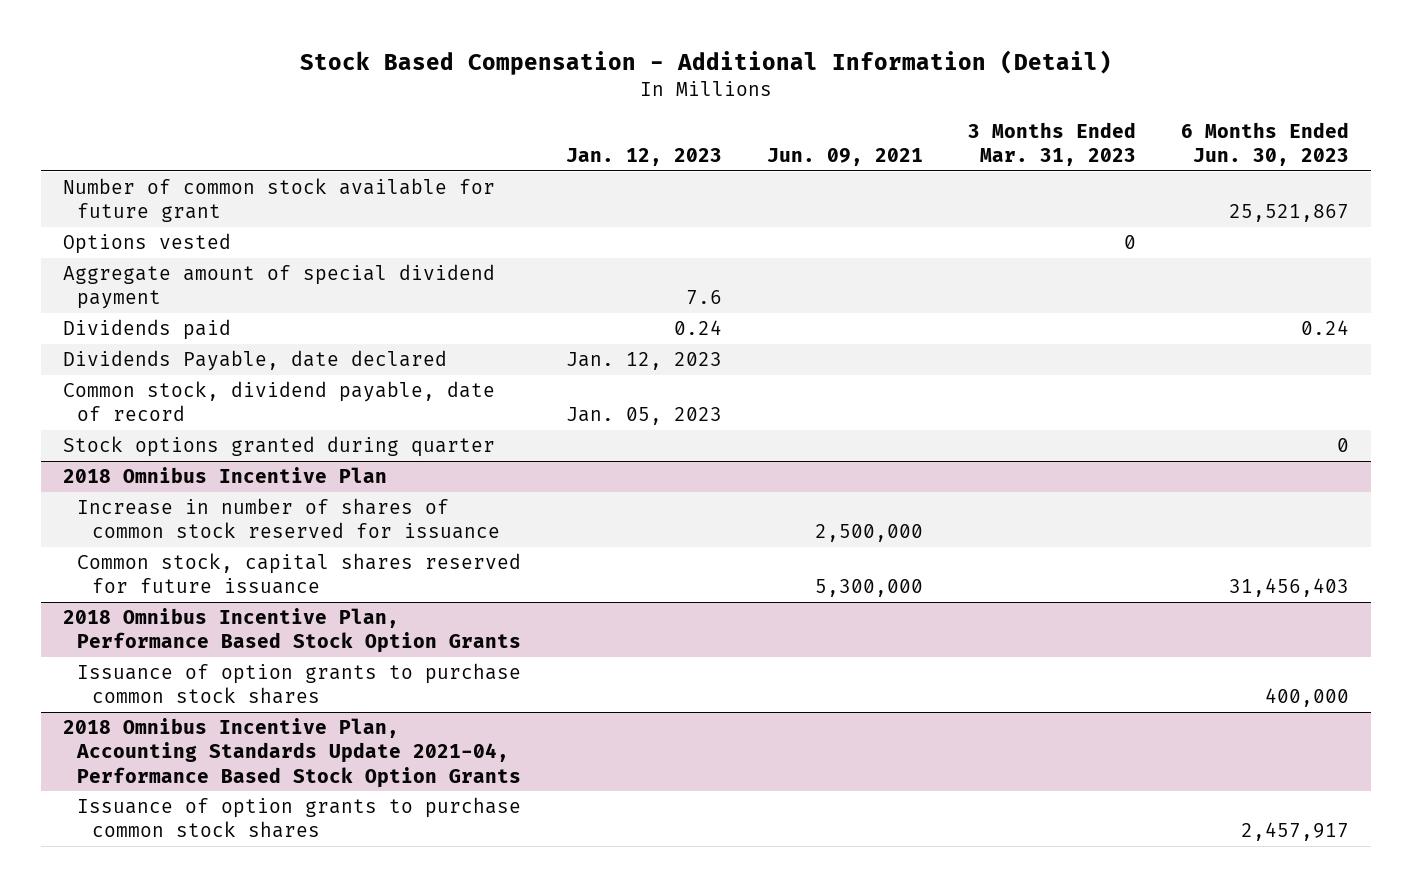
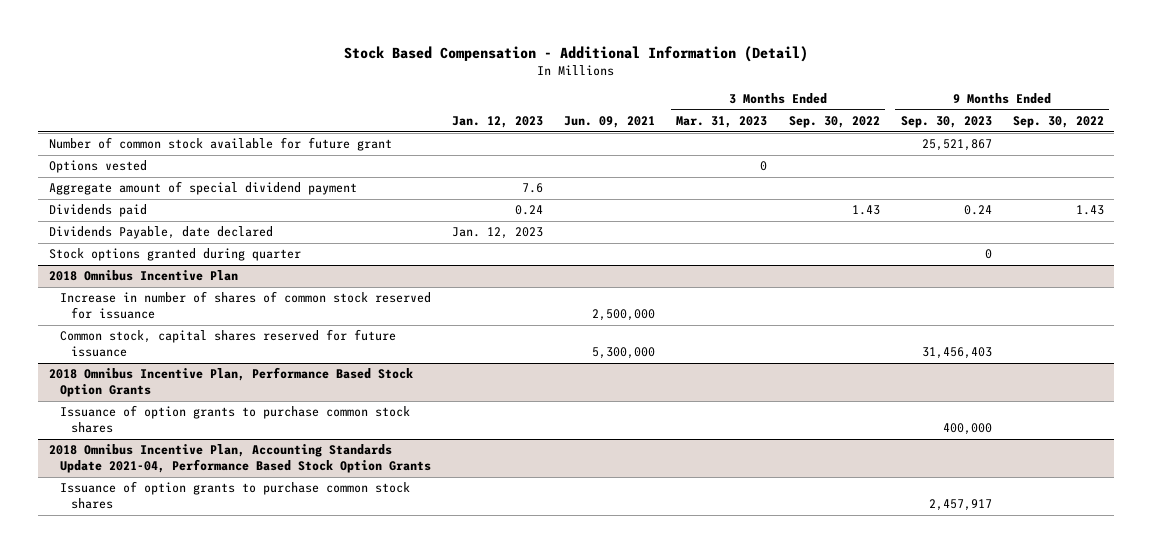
- | Jan. 12, 2023 | Jun. 09, 2021 | 3 Months Ended Mar. 31, 2023 | 6 Months Ended Jun. 30, 2023
+ | Jan. 12, 2023 | Jun. 09, 2021 | 3 Months Ended Mar. 31, 2023 | 3 Months Ended Sep. 30, 2022 | 9 Months Ended Sep. 30, 2023 | 9 Months Ended Sep. 30, 2022
- Common stock, dividend payable, date of record | Jan. 05, 2023 | | |

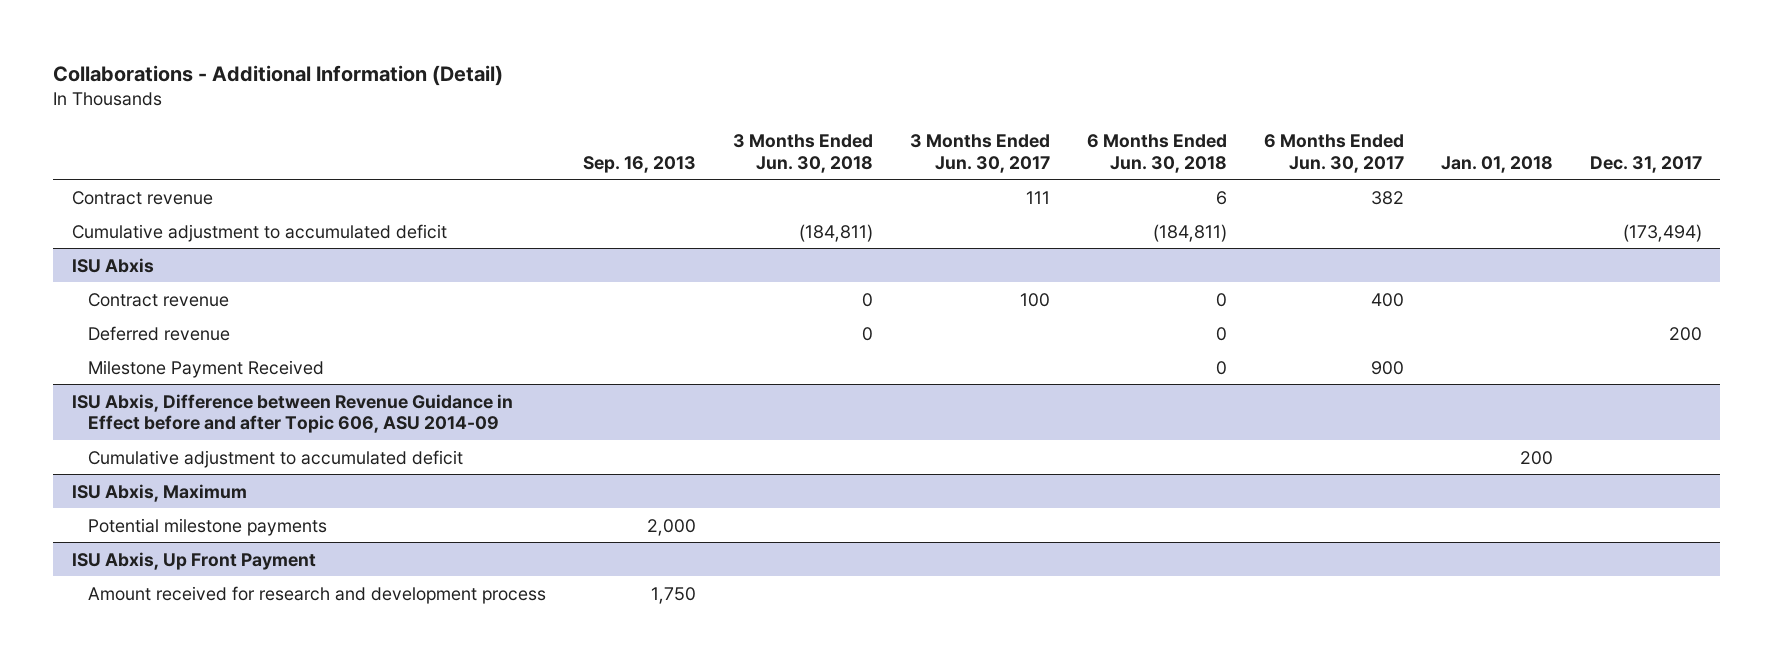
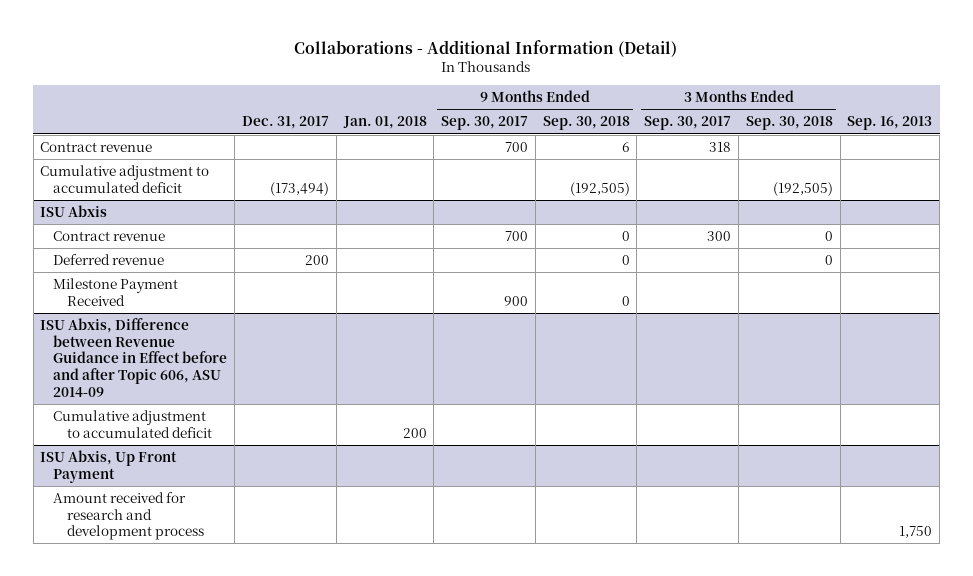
- | Sep. 16, 2013 | 3 Months Ended Jun. 30, 2018 | 3 Months Ended Jun. 30, 2017 | 6 Months Ended Jun. 30, 2018 | 6 Months Ended Jun. 30, 2017 | Jan. 01, 2018 | Dec. 31, 2017
+ | Dec. 31, 2017 | Jan. 01, 2018 | 9 Months Ended Sep. 30, 2017 | 9 Months Ended Sep. 30, 2018 | 3 Months Ended Sep. 30, 2017 | 3 Months Ended Sep. 30, 2018 | Sep. 16, 2013
- ISU Abxis, Maximum
- Potential milestone payments | 2,000 | | | | | |

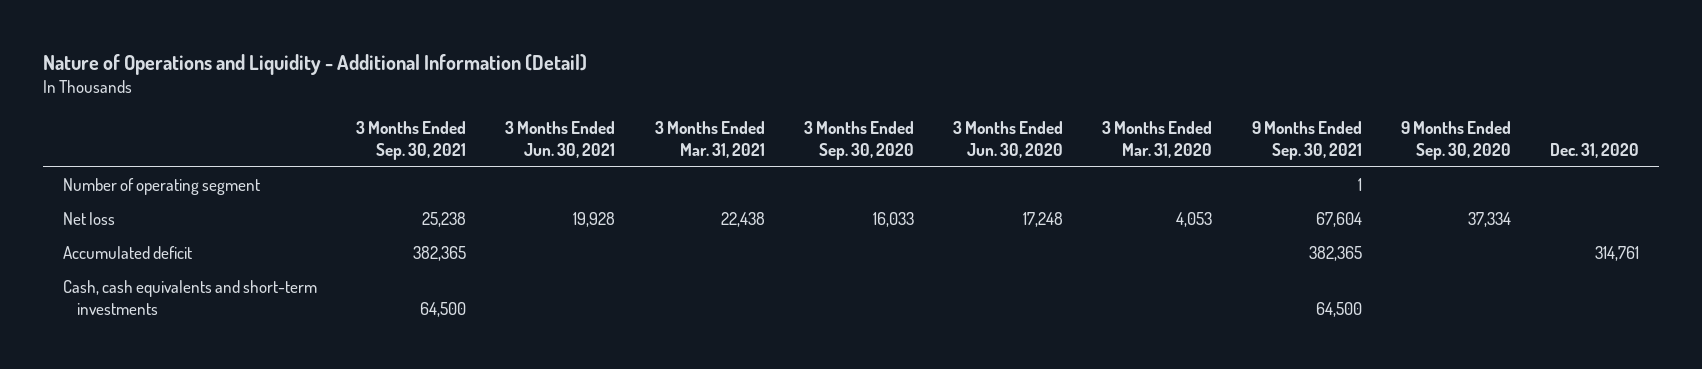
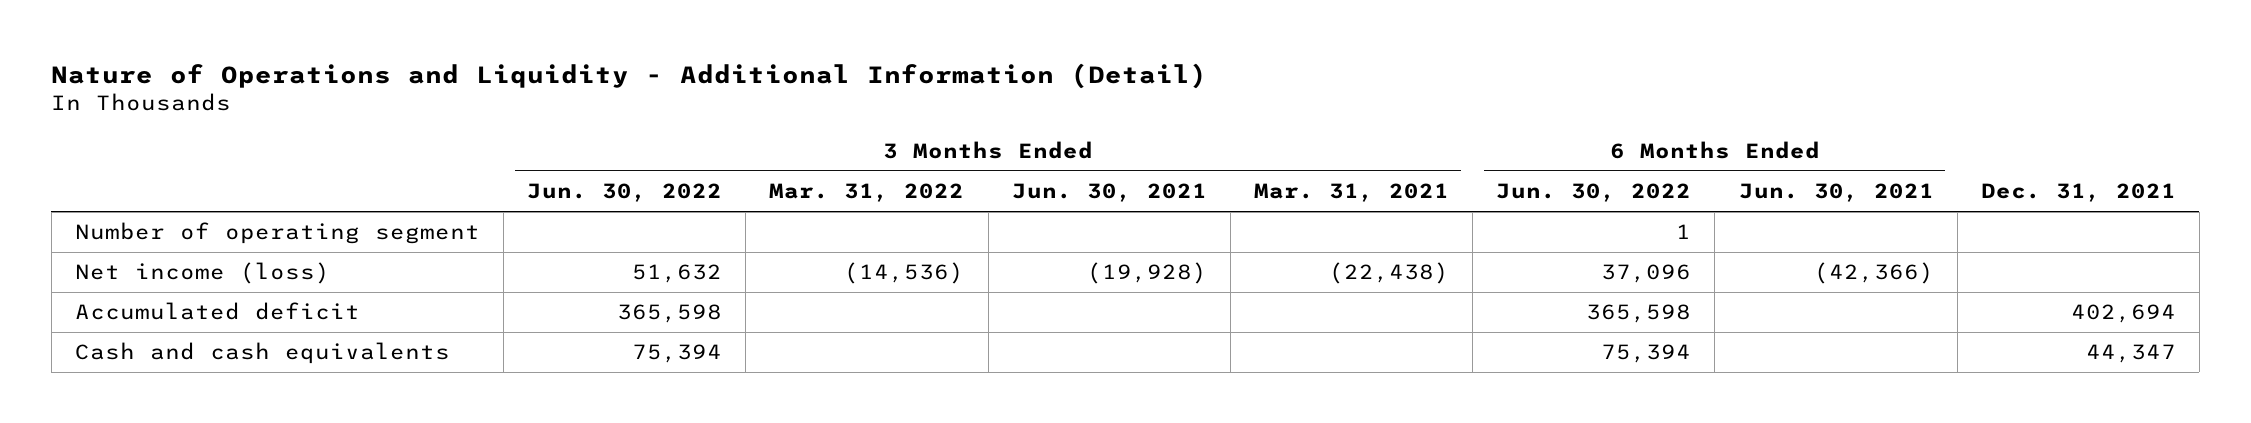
- | 3 Months Ended Sep. 30, 2021 | 3 Months Ended Jun. 30, 2021 | 3 Months Ended Mar. 31, 2021 | 3 Months Ended Sep. 30, 2020 | 3 Months Ended Jun. 30, 2020 | 3 Months Ended Mar. 31, 2020 | 9 Months Ended Sep. 30, 2021 | 9 Months Ended Sep. 30, 2020 | Dec. 31, 2020
+ | 3 Months Ended Jun. 30, 2022 | 3 Months Ended Mar. 31, 2022 | 3 Months Ended Jun. 30, 2021 | 3 Months Ended Mar. 31, 2021 | 6 Months Ended Jun. 30, 2022 | 6 Months Ended Jun. 30, 2021 | Dec. 31, 2021
- Net loss | 25,238 | 19,928 | 22,438 | 16,033 | 17,248 | 4,053 | 67,604 | 37,334 |
+ Net income (loss) | 51,632 | (14,536) | (19,928) | (22,438) | 37,096 | (42,366) |
- Cash, cash equivalents and short-term investments | 64,500 | | | | | | 64,500 | |
+ Cash and cash equivalents | 75,394 | | | | 75,394 | | 44,347

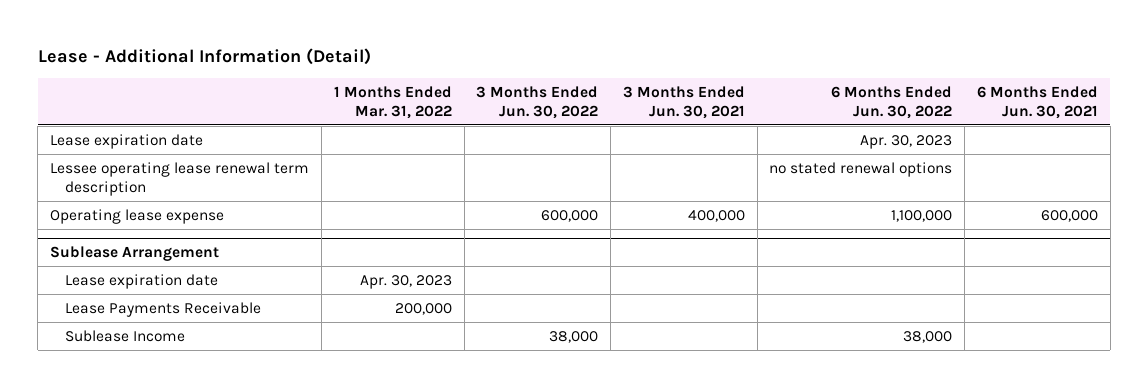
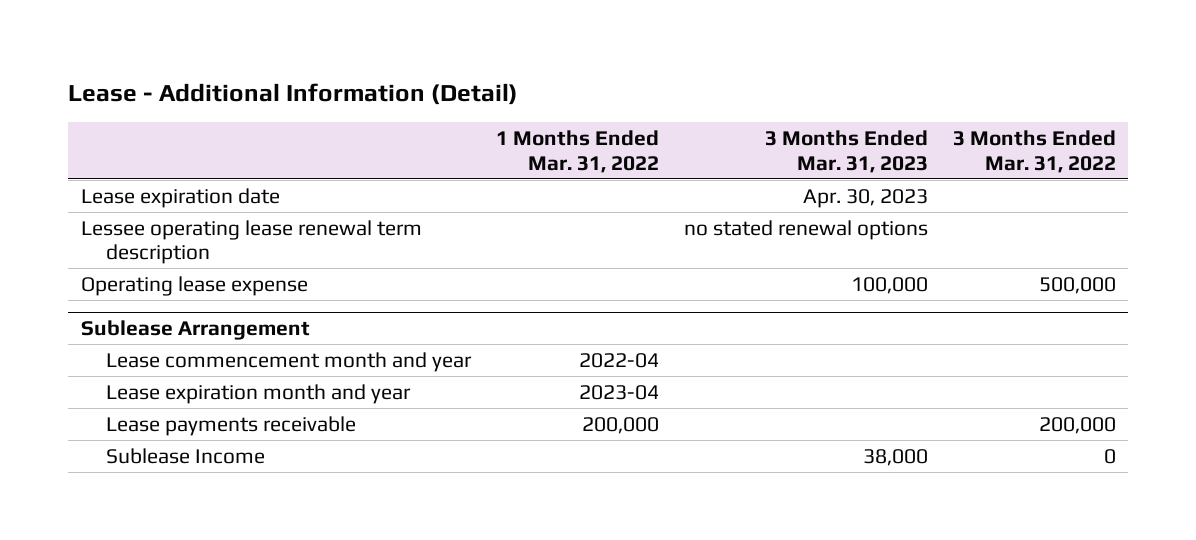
- | 1 Months Ended Mar. 31, 2022 | 3 Months Ended Jun. 30, 2022 | 3 Months Ended Jun. 30, 2021 | 6 Months Ended Jun. 30, 2022 | 6 Months Ended Jun. 30, 2021
+ | 1 Months Ended Mar. 31, 2022 | 3 Months Ended Mar. 31, 2023 | 3 Months Ended Mar. 31, 2022
@ Sublease Arrangement
- Lease expiration date | Apr. 30, 2023 | | | |
- Lease Payments Receivable | 200,000 | | | |
+ Lease commencement month and year | 2022-04 | |
+ Lease expiration month and year | 2023-04 | |
+ Lease payments receivable | 200,000 | | 200,000

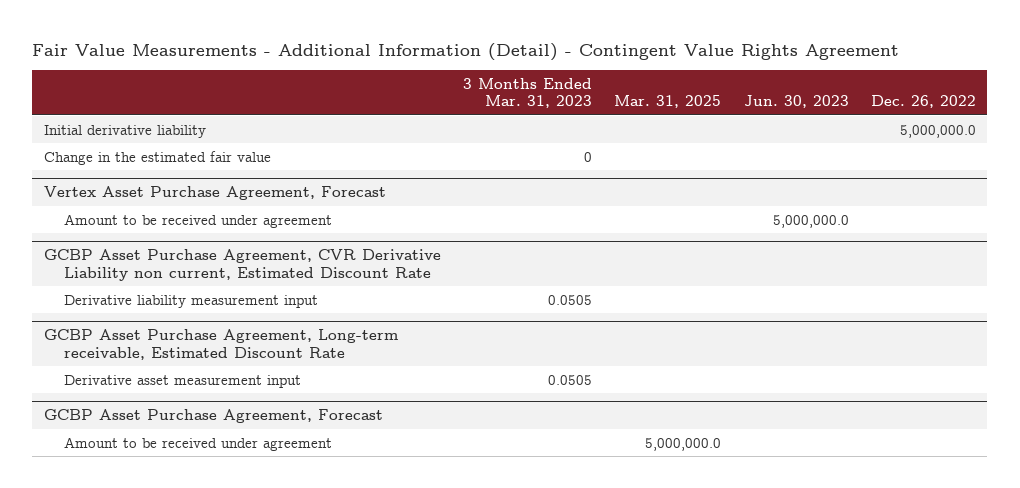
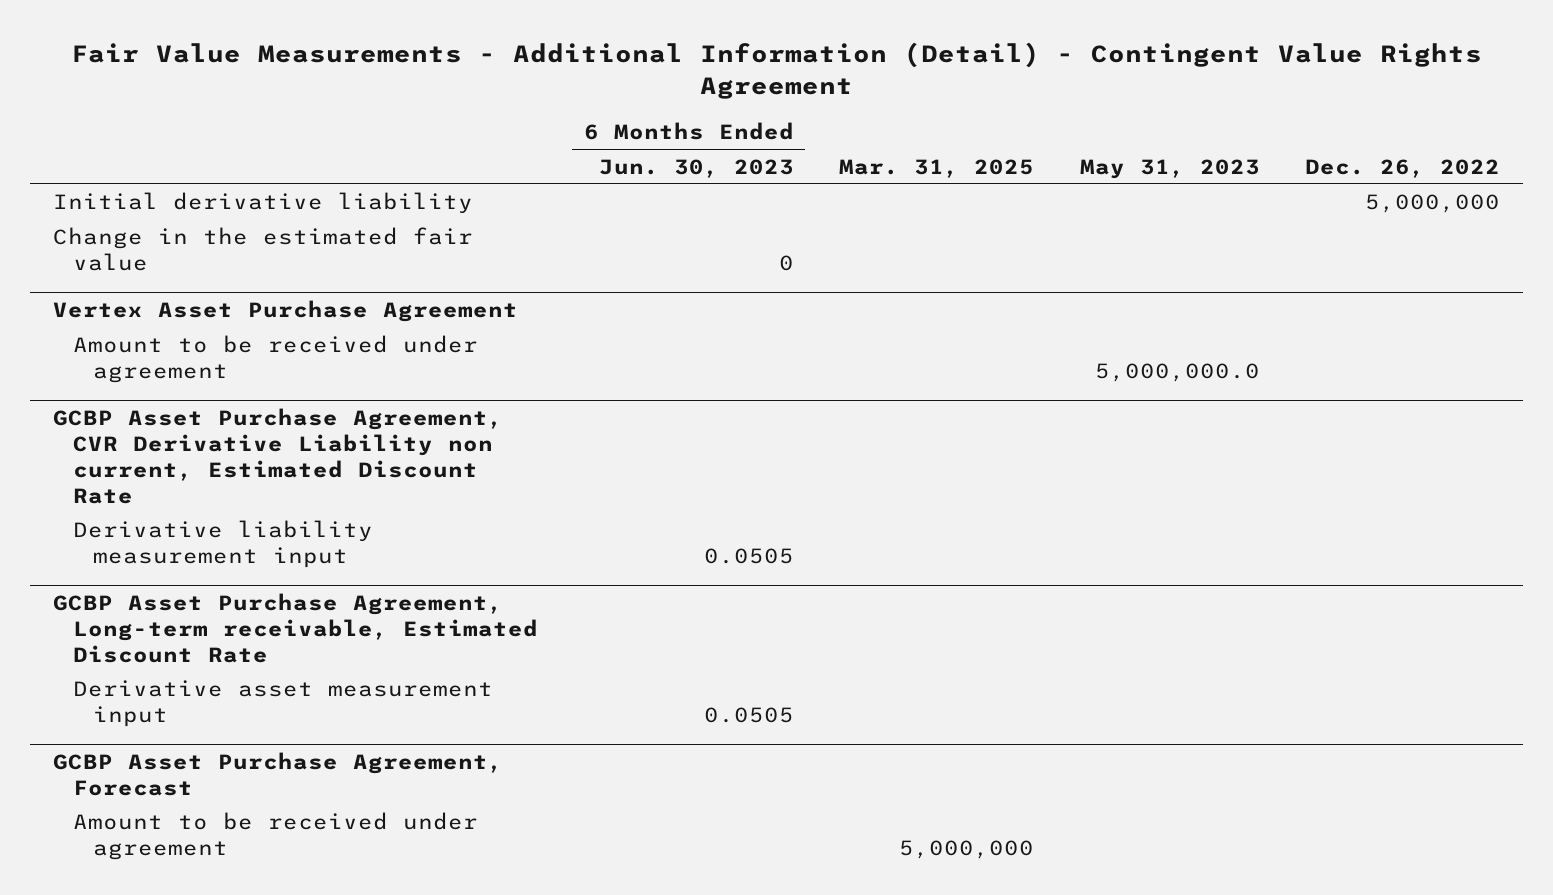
- | 3 Months Ended Mar. 31, 2023 | Mar. 31, 2025 | Jun. 30, 2023 | Dec. 26, 2022
+ | 6 Months Ended Jun. 30, 2023 | Mar. 31, 2025 | May 31, 2023 | Dec. 26, 2022
- Initial derivative liability | | | | 5,000,000.0
+ Initial derivative liability | | | | 5,000,000
- Vertex Asset Purchase Agreement, Forecast
+ Vertex Asset Purchase Agreement
@ GCBP Asset Purchase Agreement, Forecast
- Amount to be received under agreement | | 5,000,000.0 | |
+ Amount to be received under agreement | | 5,000,000 | |

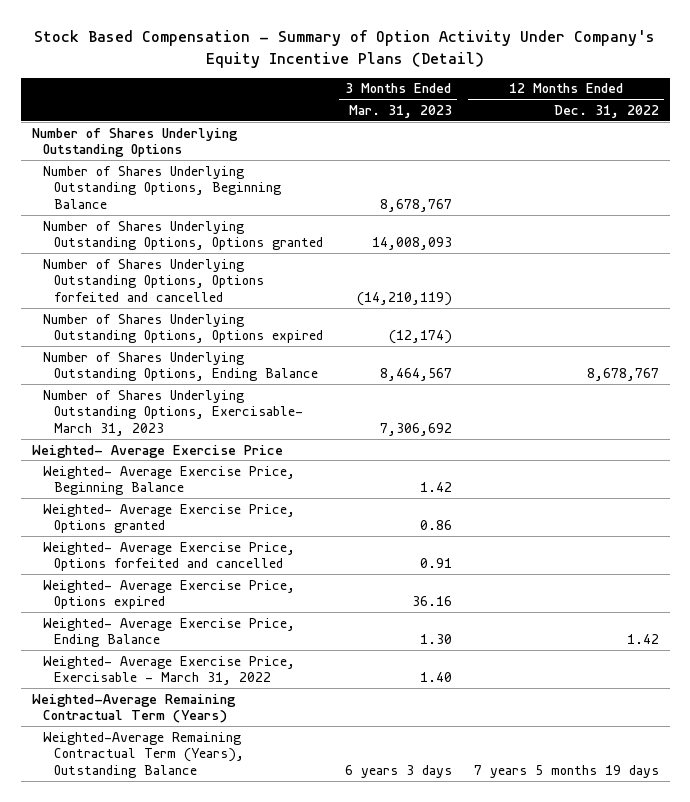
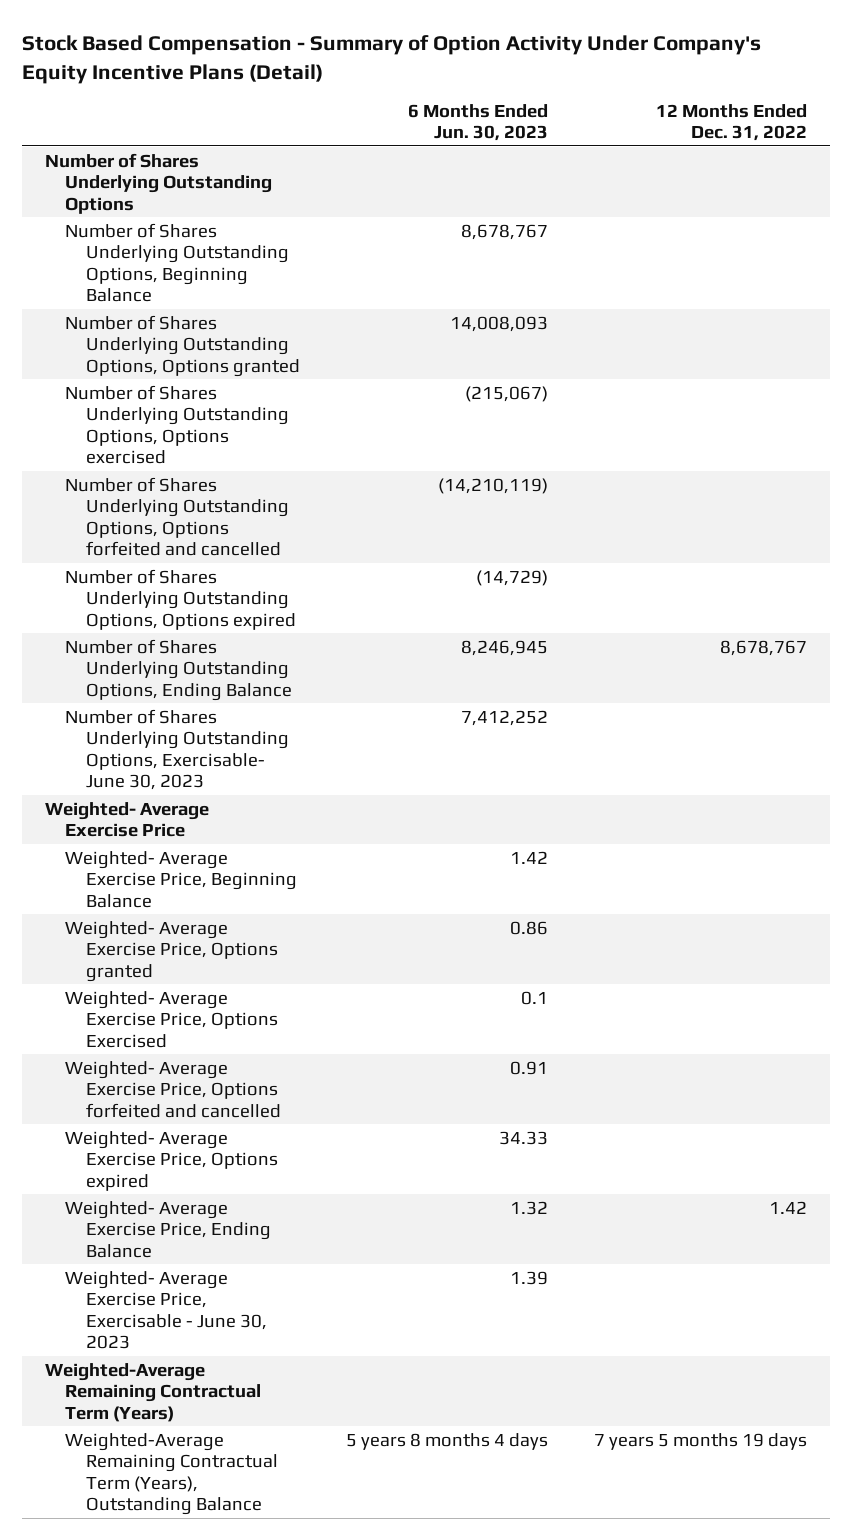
- | 3 Months Ended Mar. 31, 2023 | 12 Months Ended Dec. 31, 2022
+ | 6 Months Ended Jun. 30, 2023 | 12 Months Ended Dec. 31, 2022
+ Number of Shares Underlying Outstanding Options, Options exercised | (215,067) |
- Number of Shares Underlying Outstanding Options, Exercisable- March 31, 2023 | 7,306,692 |
+ Number of Shares Underlying Outstanding Options, Exercisable- June 30, 2023 | 7,412,252 |
+ Weighted- Average Exercise Price, Options Exercised | 0.1 |
- Weighted- Average Exercise Price, Exercisable - March 31, 2022 | 1.40 |
+ Weighted- Average Exercise Price, Exercisable - June 30, 2023 | 1.39 |

